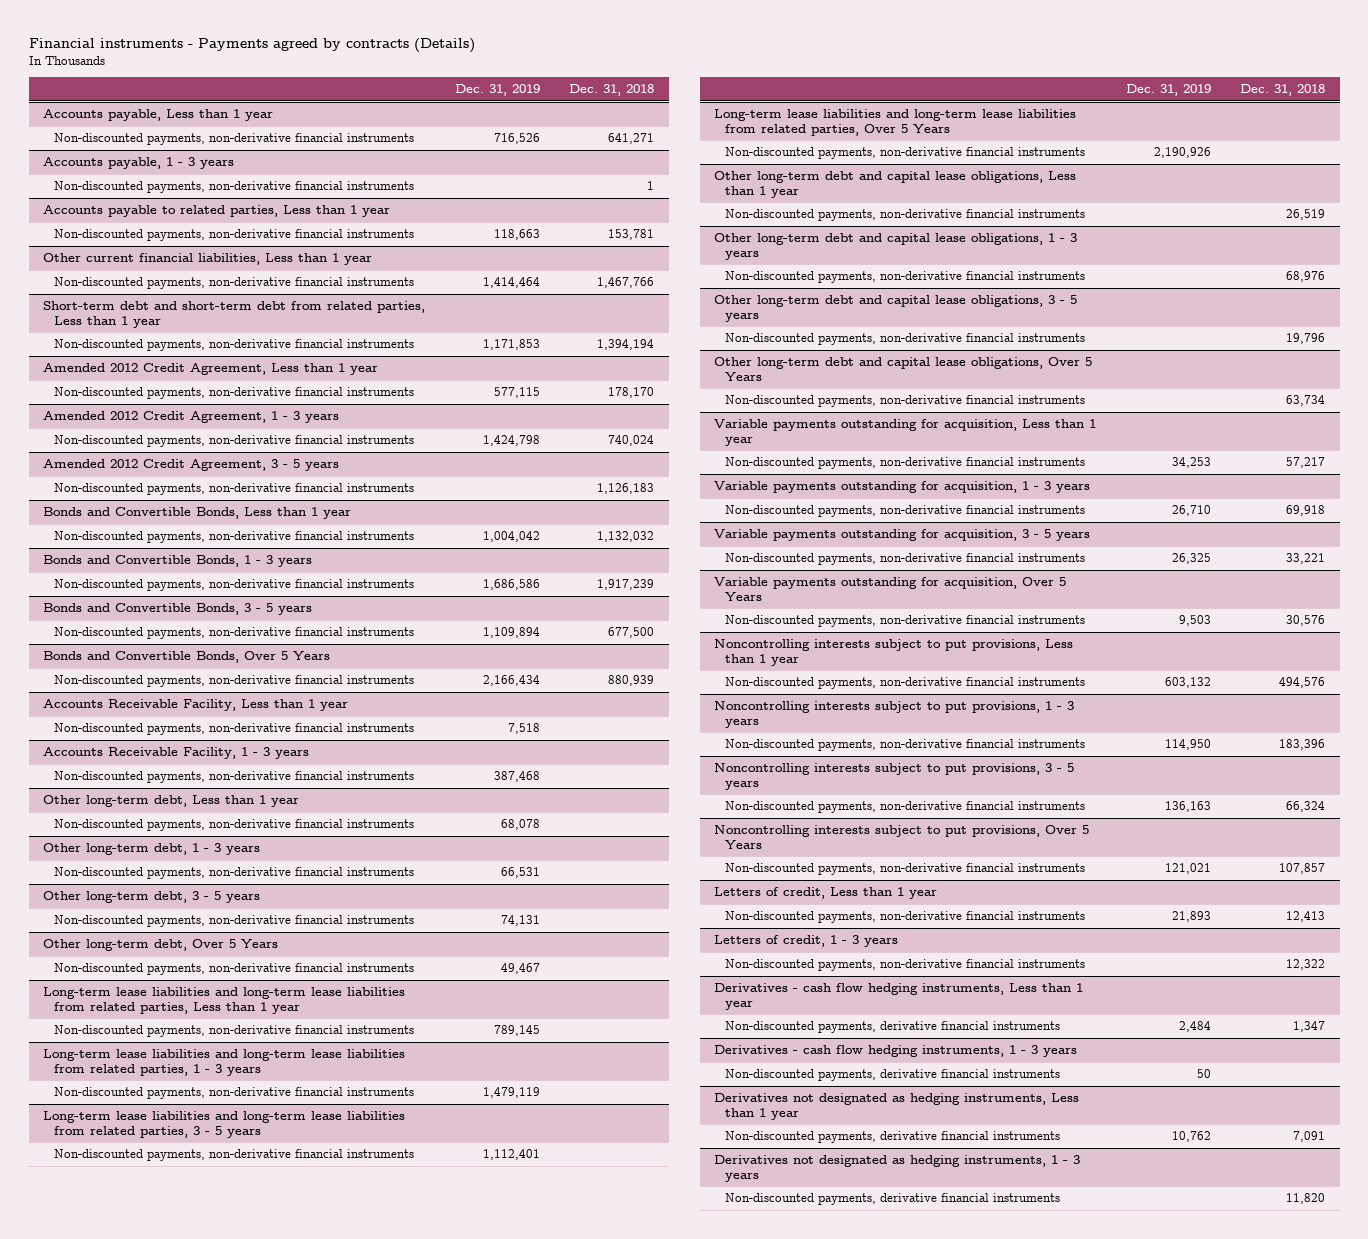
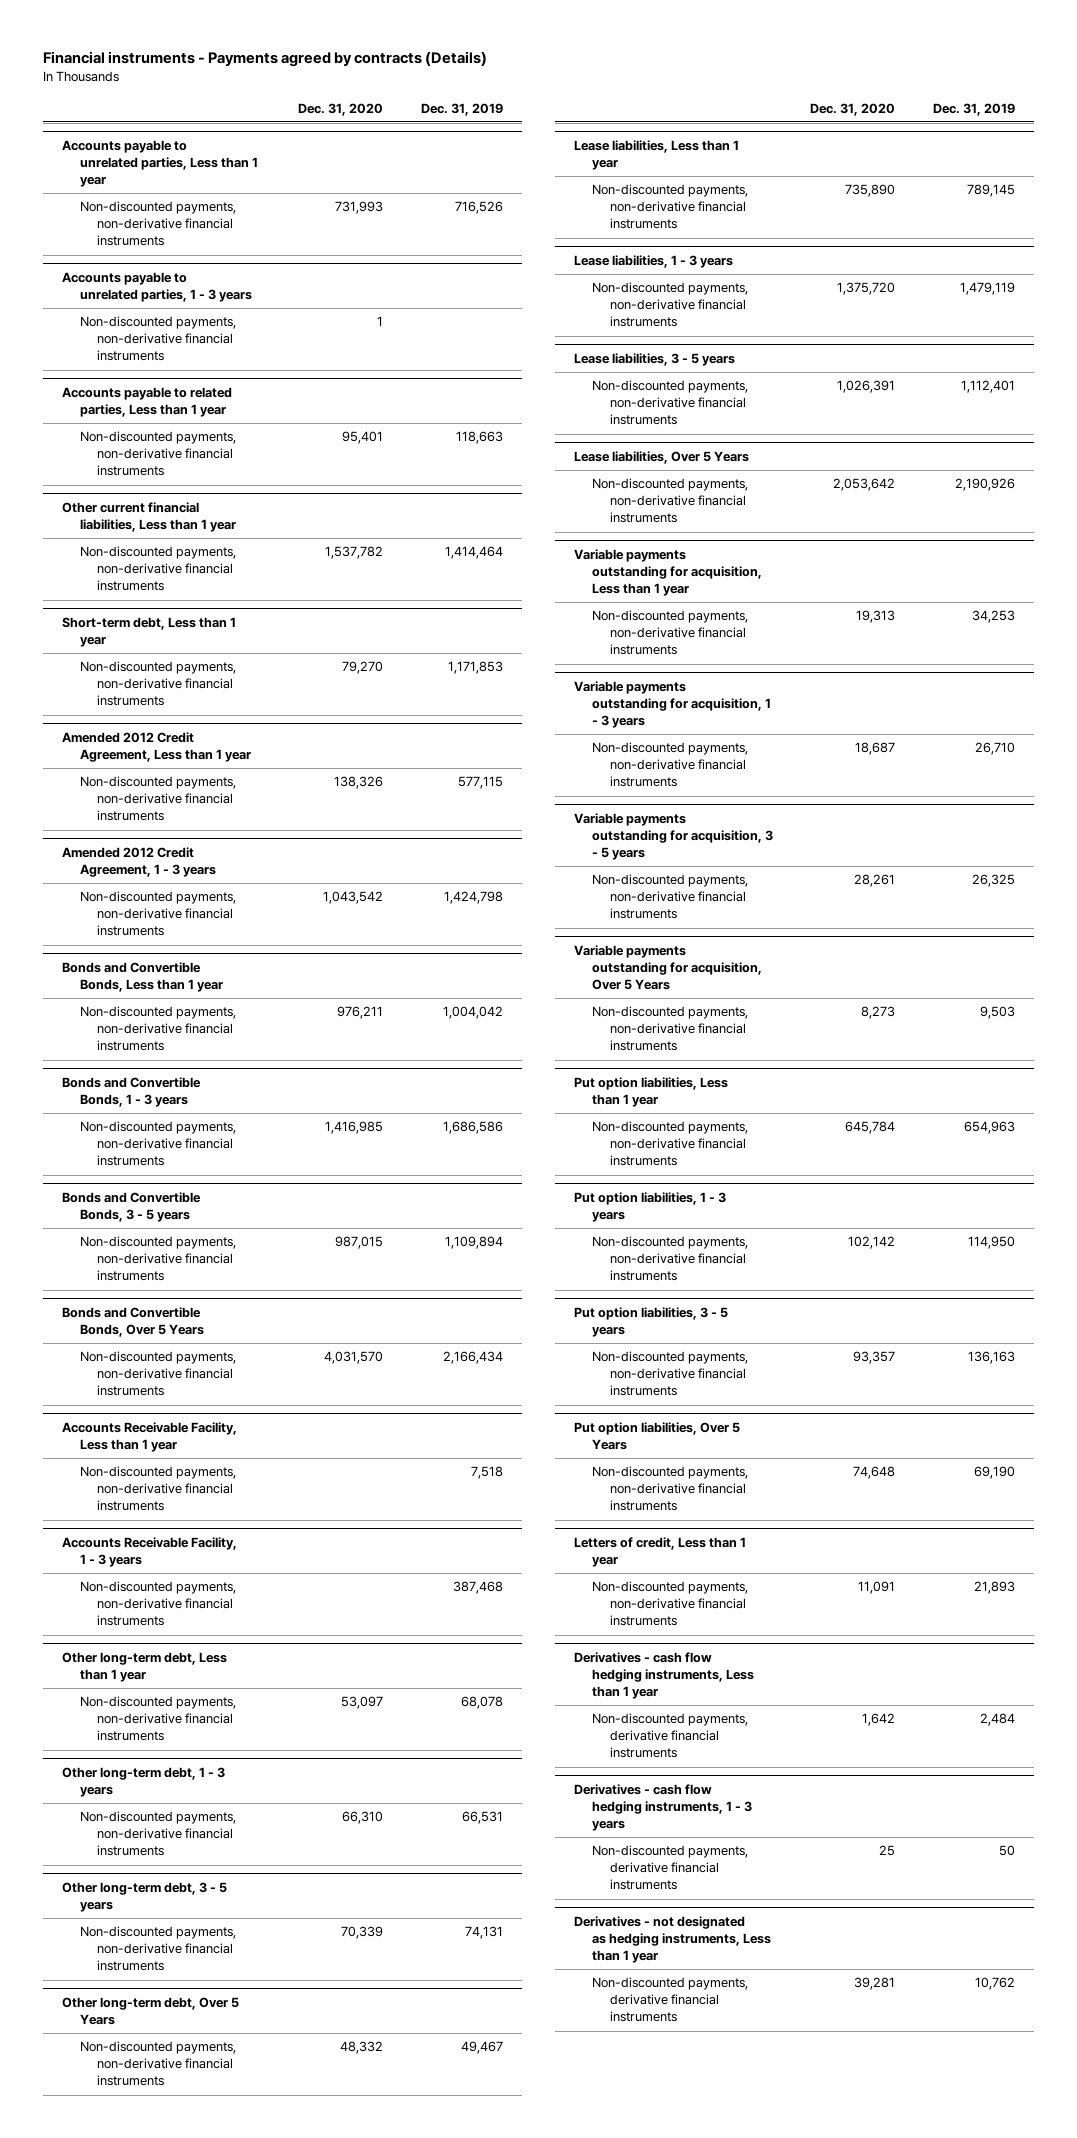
- | Dec. 31, 2019 | Dec. 31, 2018
+ | Dec. 31, 2020 | Dec. 31, 2019
- Accounts payable, Less than 1 year
+ Accounts payable to unrelated parties, Less than 1 year
- Accounts payable, 1 - 3 years
+ Accounts payable to unrelated parties, 1 - 3 years
- Short-term debt and short-term debt from related parties, Less than 1 year
+ Short-term debt, Less than 1 year
- Amended 2012 Credit Agreement, 3 - 5 years
- Non-discounted payments, non-derivative financial instruments | | 1,126,183
- Long-term lease liabilities and long-term lease liabilities from related parties, Less than 1 year
+ Lease liabilities, Less than 1 year
- Long-term lease liabilities and long-term lease liabilities from related parties, 1 - 3 years
+ Lease liabilities, 1 - 3 years
- Long-term lease liabilities and long-term lease liabilities from related parties, 3 - 5 years
+ Lease liabilities, 3 - 5 years
- Long-term lease liabilities and long-term lease liabilities from related parties, Over 5 Years
+ Lease liabilities, Over 5 Years
- Other long-term debt and capital lease obligations, Less than 1 year
- Non-discounted payments, non-derivative financial instruments | | 26,519
- Other long-term debt and capital lease obligations, 1 - 3 years
- Non-discounted payments, non-derivative financial instruments | | 68,976
- Other long-term debt and capital lease obligations, 3 - 5 years
- Non-discounted payments, non-derivative financial instruments | | 19,796
- Other long-term debt and capital lease obligations, Over 5 Years
- Non-discounted payments, non-derivative financial instruments | | 63,734
- Noncontrolling interests subject to put provisions, Less than 1 year
- Non-discounted payments, non-derivative financial instruments | 603,132 | 494,576
- Noncontrolling interests subject to put provisions, 1 - 3 years
+ Put option liabilities, Less than 1 year
+ Non-discounted payments, non-derivative financial instruments | 645,784 | 654,963
+ Put option liabilities, 1 - 3 years
- Noncontrolling interests subject to put provisions, 3 - 5 years
+ Put option liabilities, 3 - 5 years
- Noncontrolling interests subject to put provisions, Over 5 Years
- Non-discounted payments, non-derivative financial instruments | 121,021 | 107,857
+ Put option liabilities, Over 5 Years
+ Non-discounted payments, non-derivative financial instruments | 74,648 | 69,190
- Letters of credit, 1 - 3 years
- Non-discounted payments, non-derivative financial instruments | | 12,322
- Derivatives not designated as hedging instruments, Less than 1 year
+ Derivatives - not designated as hedging instruments, Less than 1 year
- Derivatives not designated as hedging instruments, 1 - 3 years
- Non-discounted payments, derivative financial instruments | | 11,820

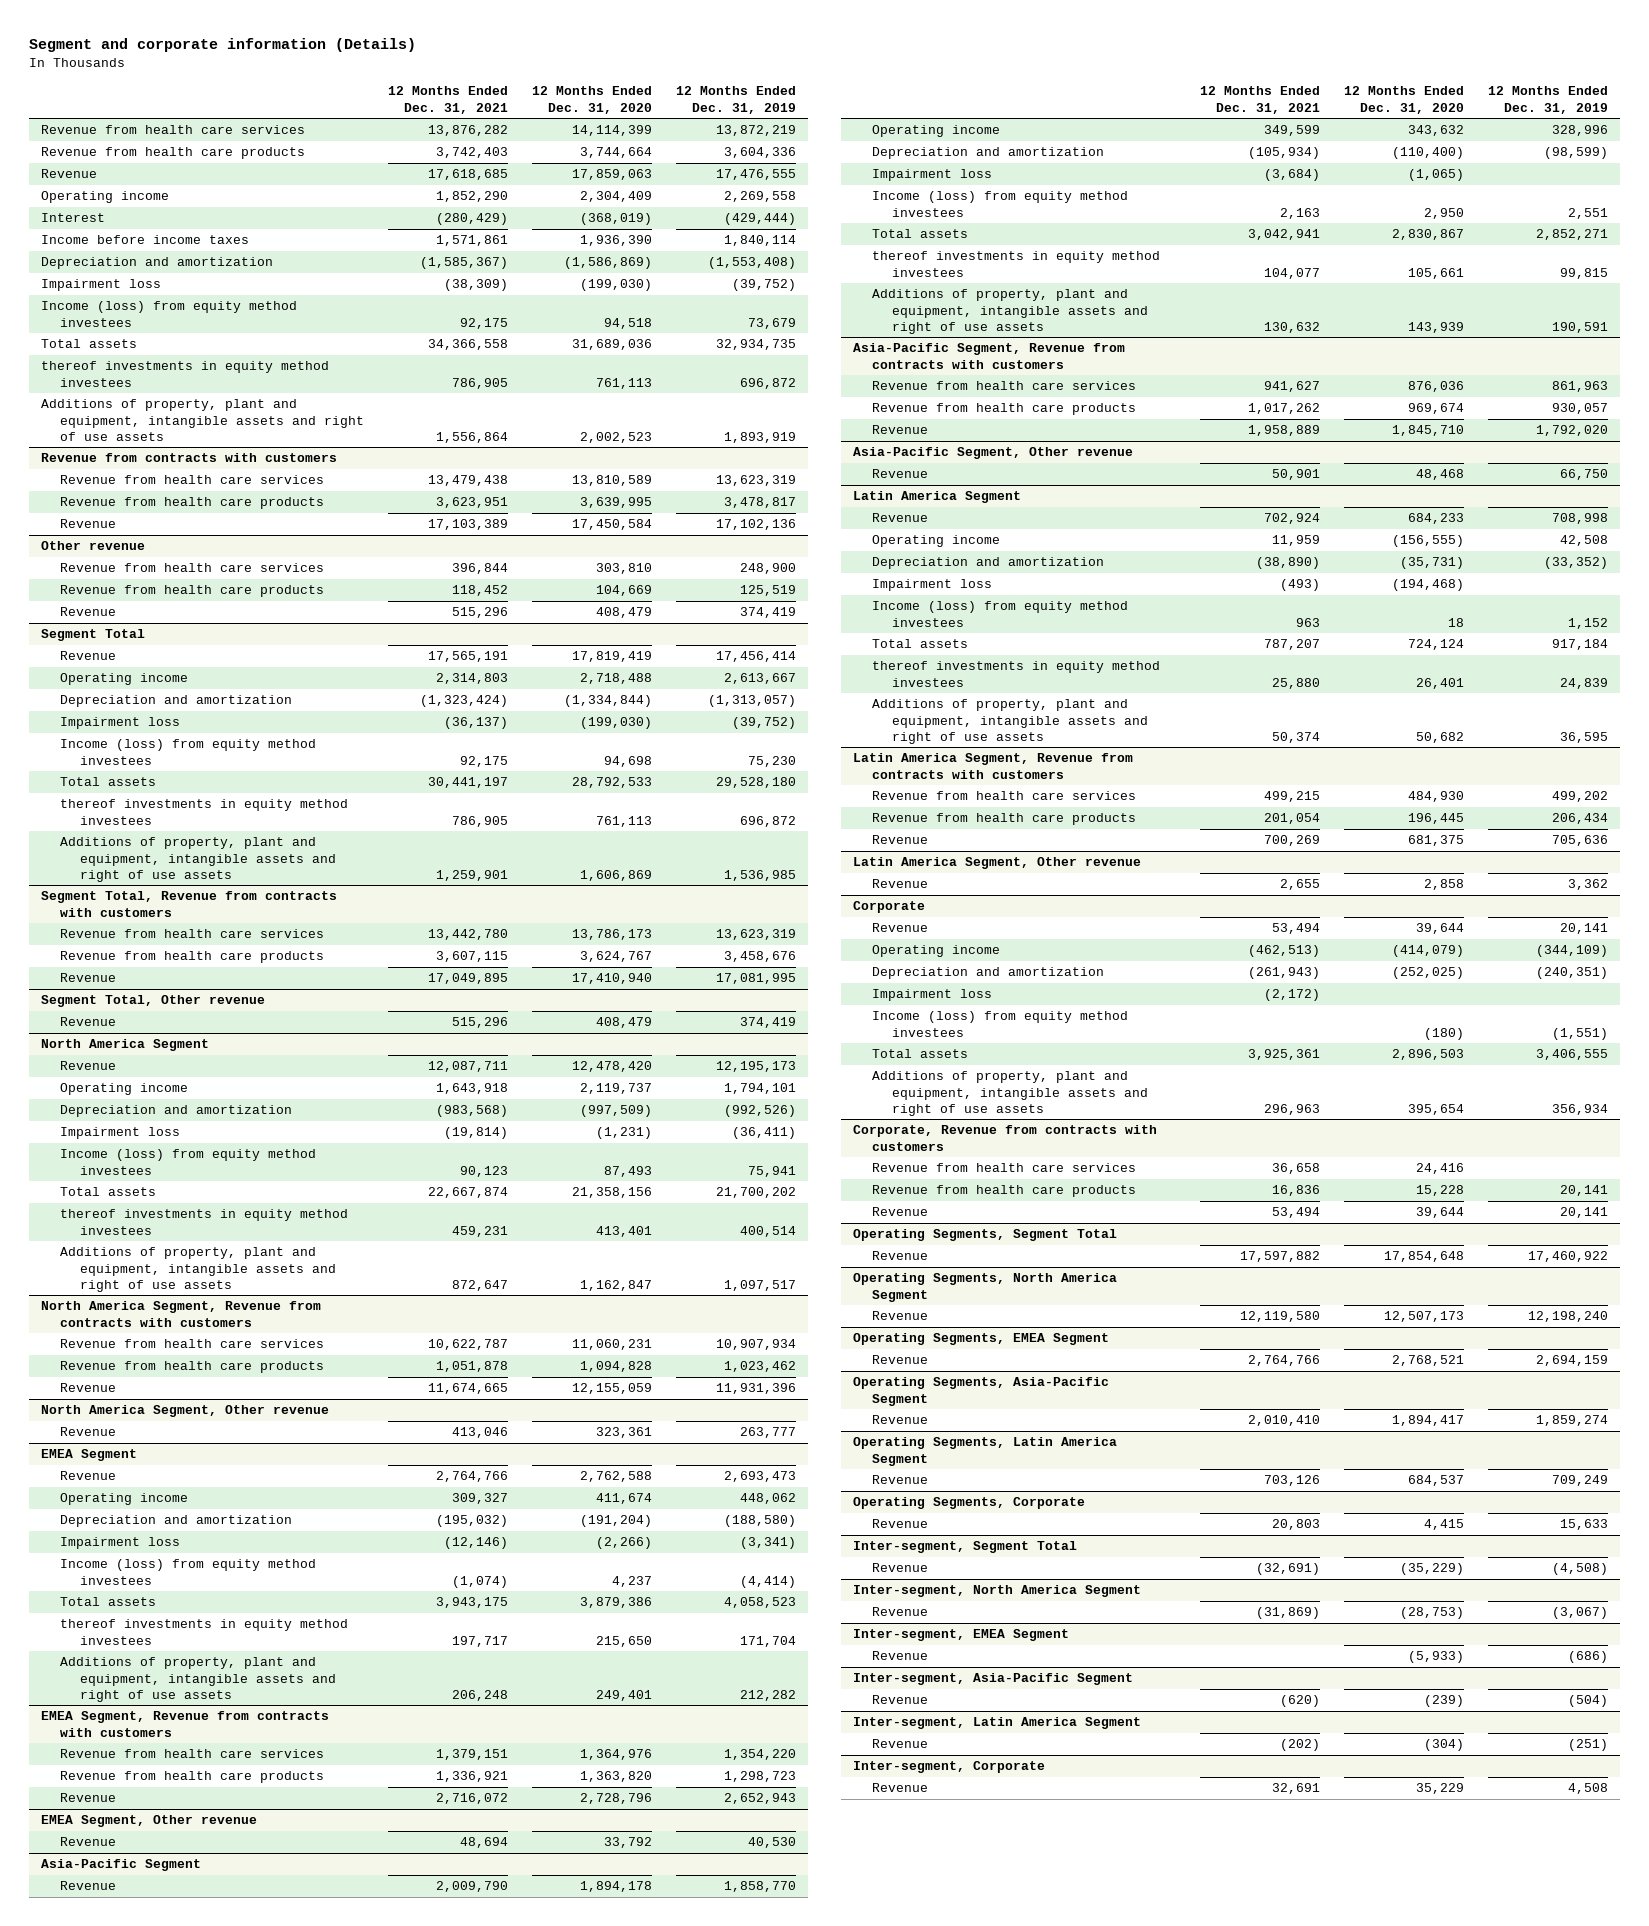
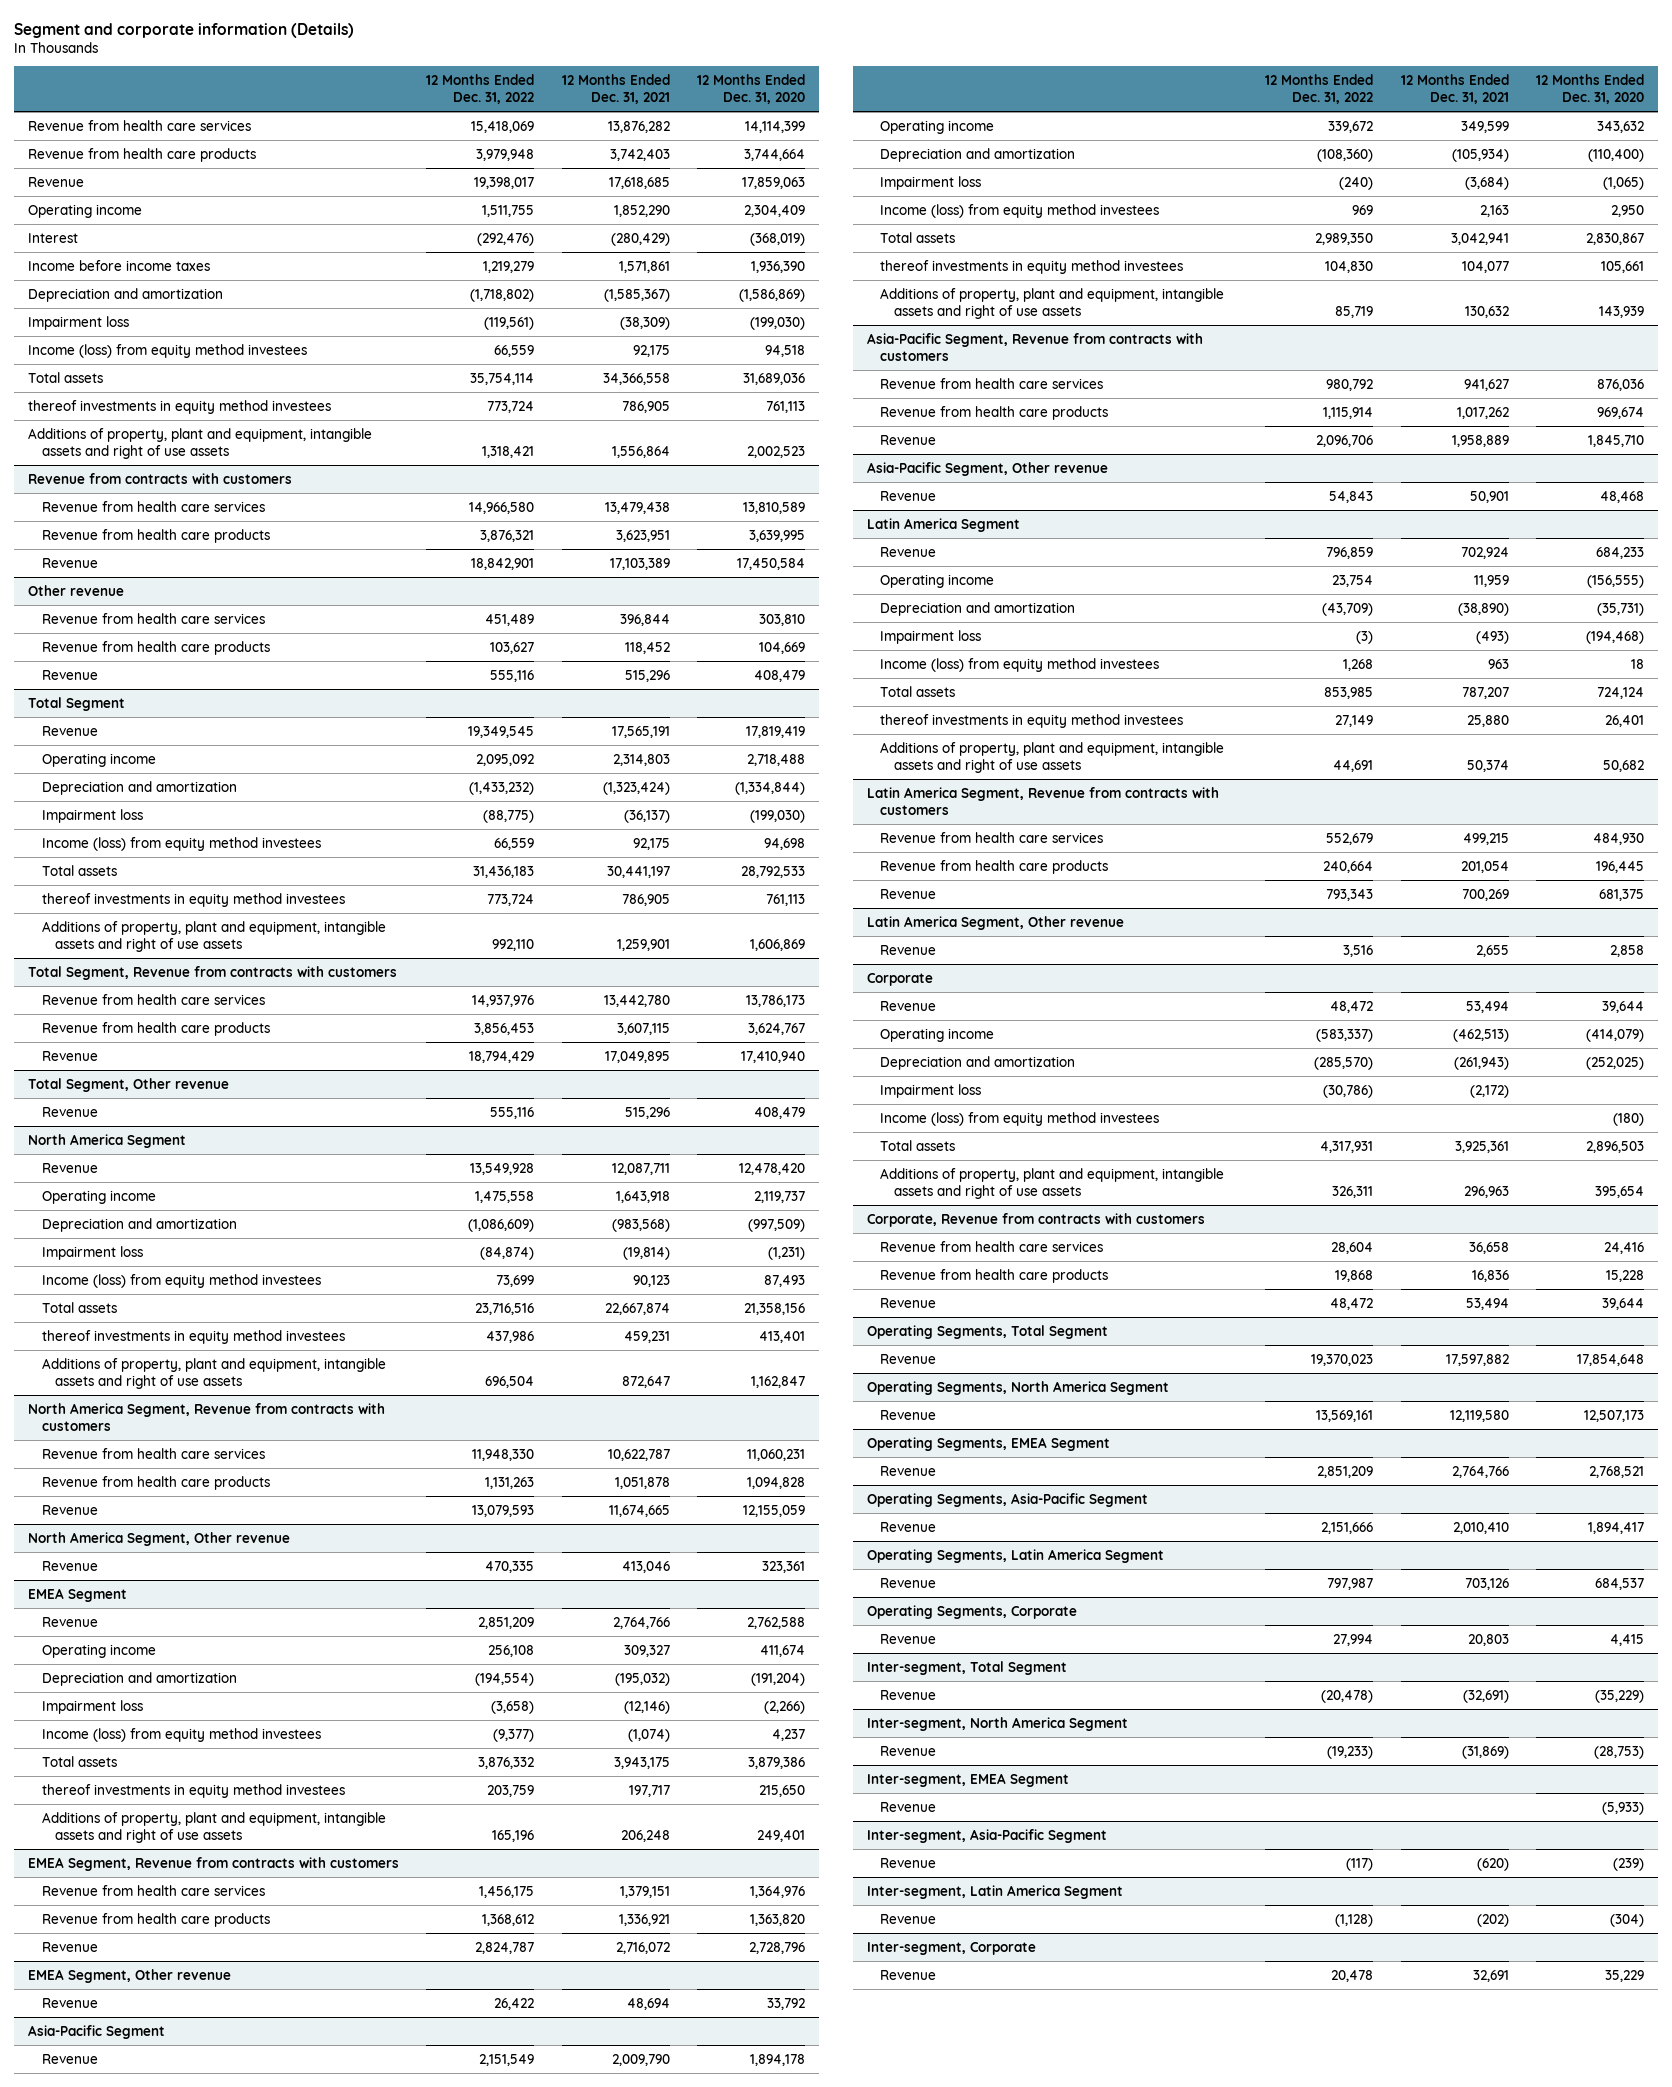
- | 12 Months Ended Dec. 31, 2021 | 12 Months Ended Dec. 31, 2020 | 12 Months Ended Dec. 31, 2019
+ | 12 Months Ended Dec. 31, 2022 | 12 Months Ended Dec. 31, 2021 | 12 Months Ended Dec. 31, 2020
- Segment Total
+ Total Segment
- Segment Total, Revenue from contracts with customers
+ Total Segment, Revenue from contracts with customers
- Segment Total, Other revenue
+ Total Segment, Other revenue
- Operating Segments, Segment Total
+ Operating Segments, Total Segment
- Inter-segment, Segment Total
+ Inter-segment, Total Segment

